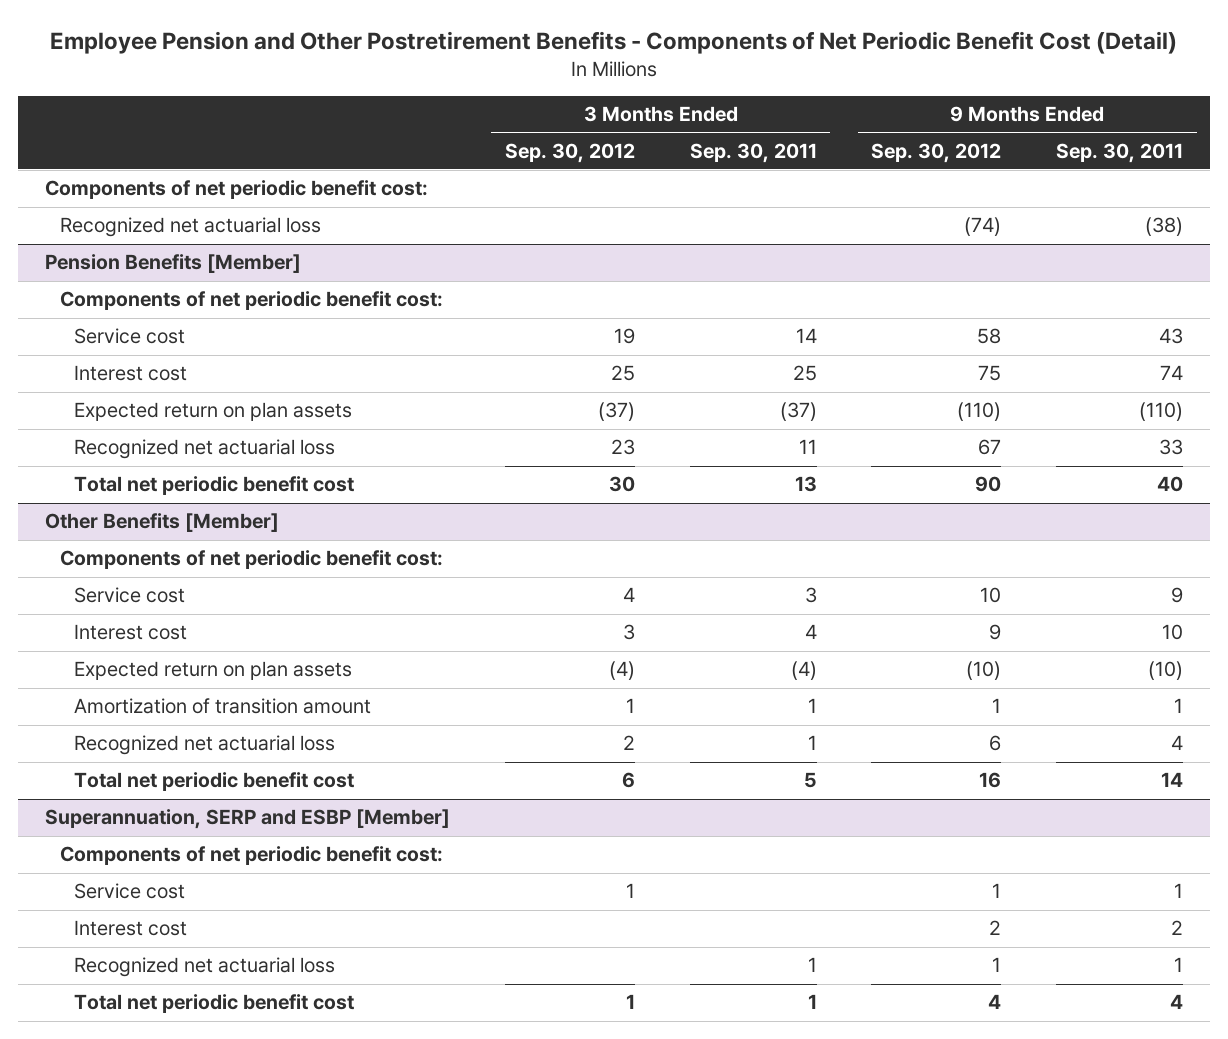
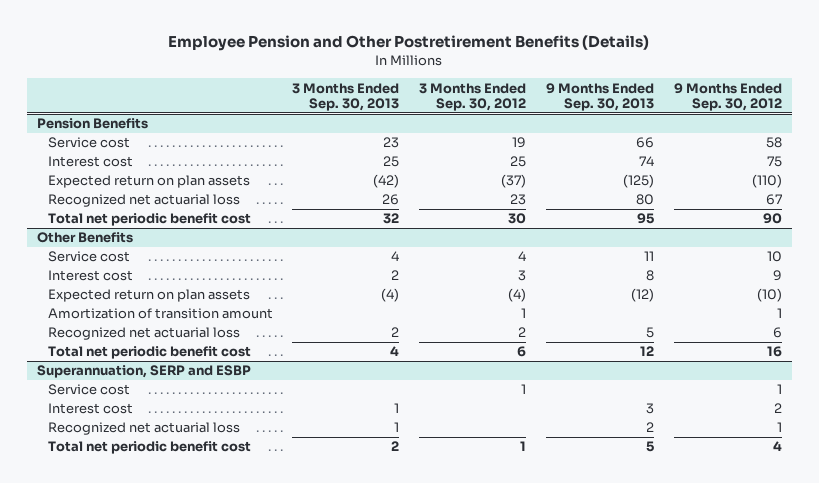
- Employee Pension and Other Postretirement Benefits - Components of Net Periodic Benefit Cost (Detail)
+ Employee Pension and Other Postretirement Benefits (Details)
- | 3 Months Ended Sep. 30, 2012 | 3 Months Ended Sep. 30, 2011 | 9 Months Ended Sep. 30, 2012 | 9 Months Ended Sep. 30, 2011
+ | 3 Months Ended Sep. 30, 2013 | 3 Months Ended Sep. 30, 2012 | 9 Months Ended Sep. 30, 2013 | 9 Months Ended Sep. 30, 2012
- Components of net periodic benefit cost:
- Recognized net actuarial loss | | | (74) | (38)
- Pension Benefits [Member]
- Components of net periodic benefit cost:
+ Pension Benefits
- Other Benefits [Member]
- Components of net periodic benefit cost:
+ Other Benefits
- Superannuation, SERP and ESBP [Member]
- Components of net periodic benefit cost:
+ Superannuation, SERP and ESBP

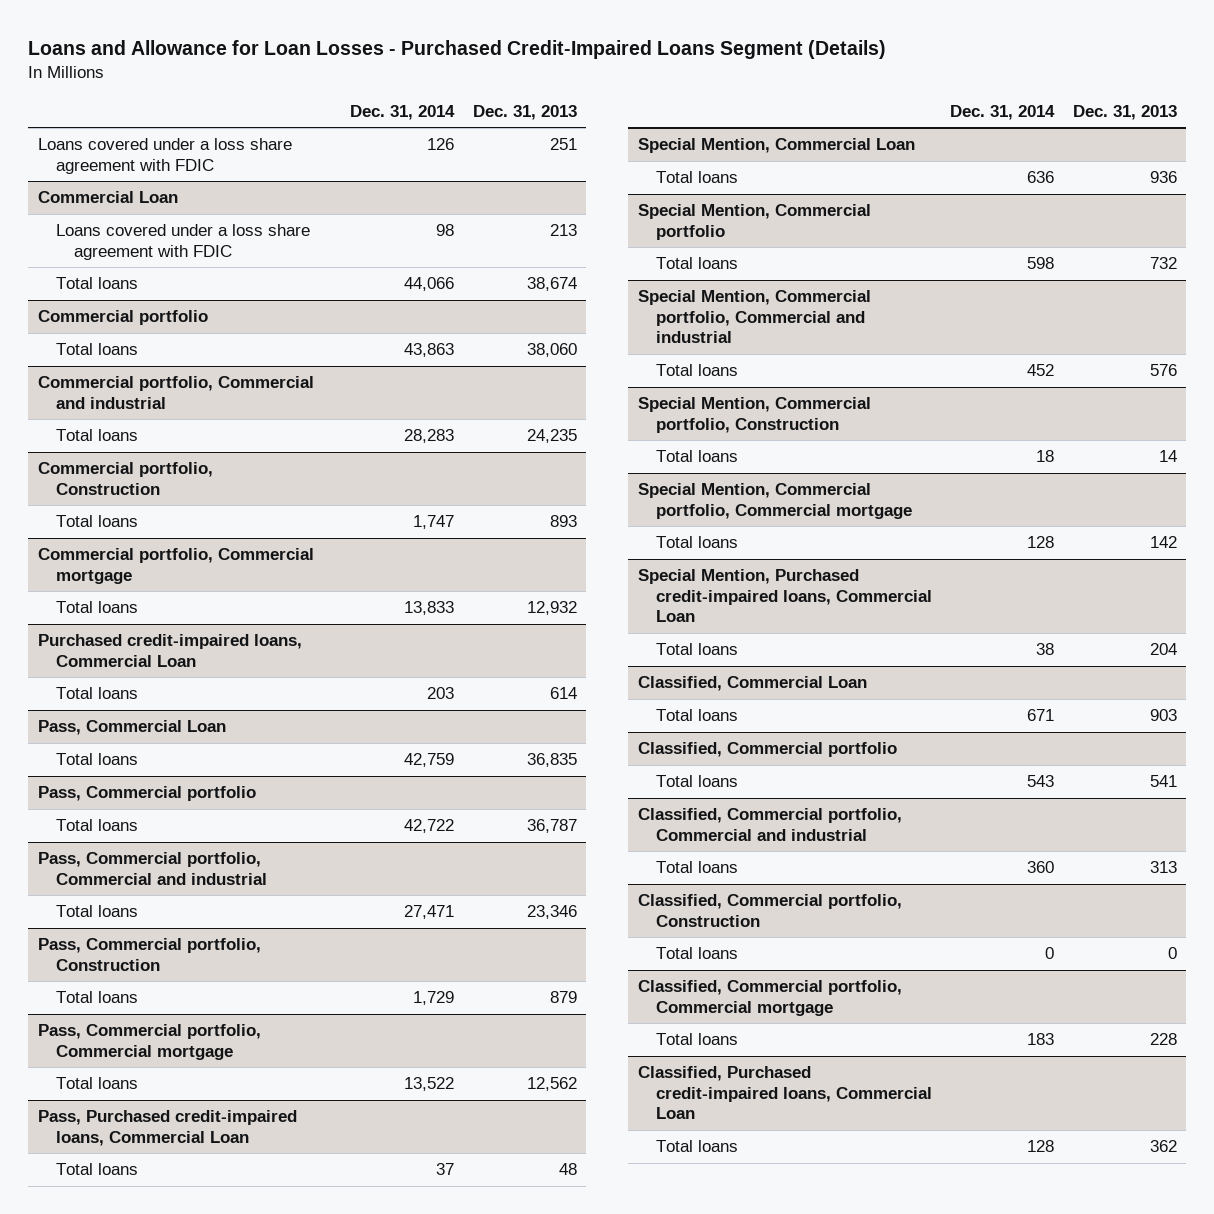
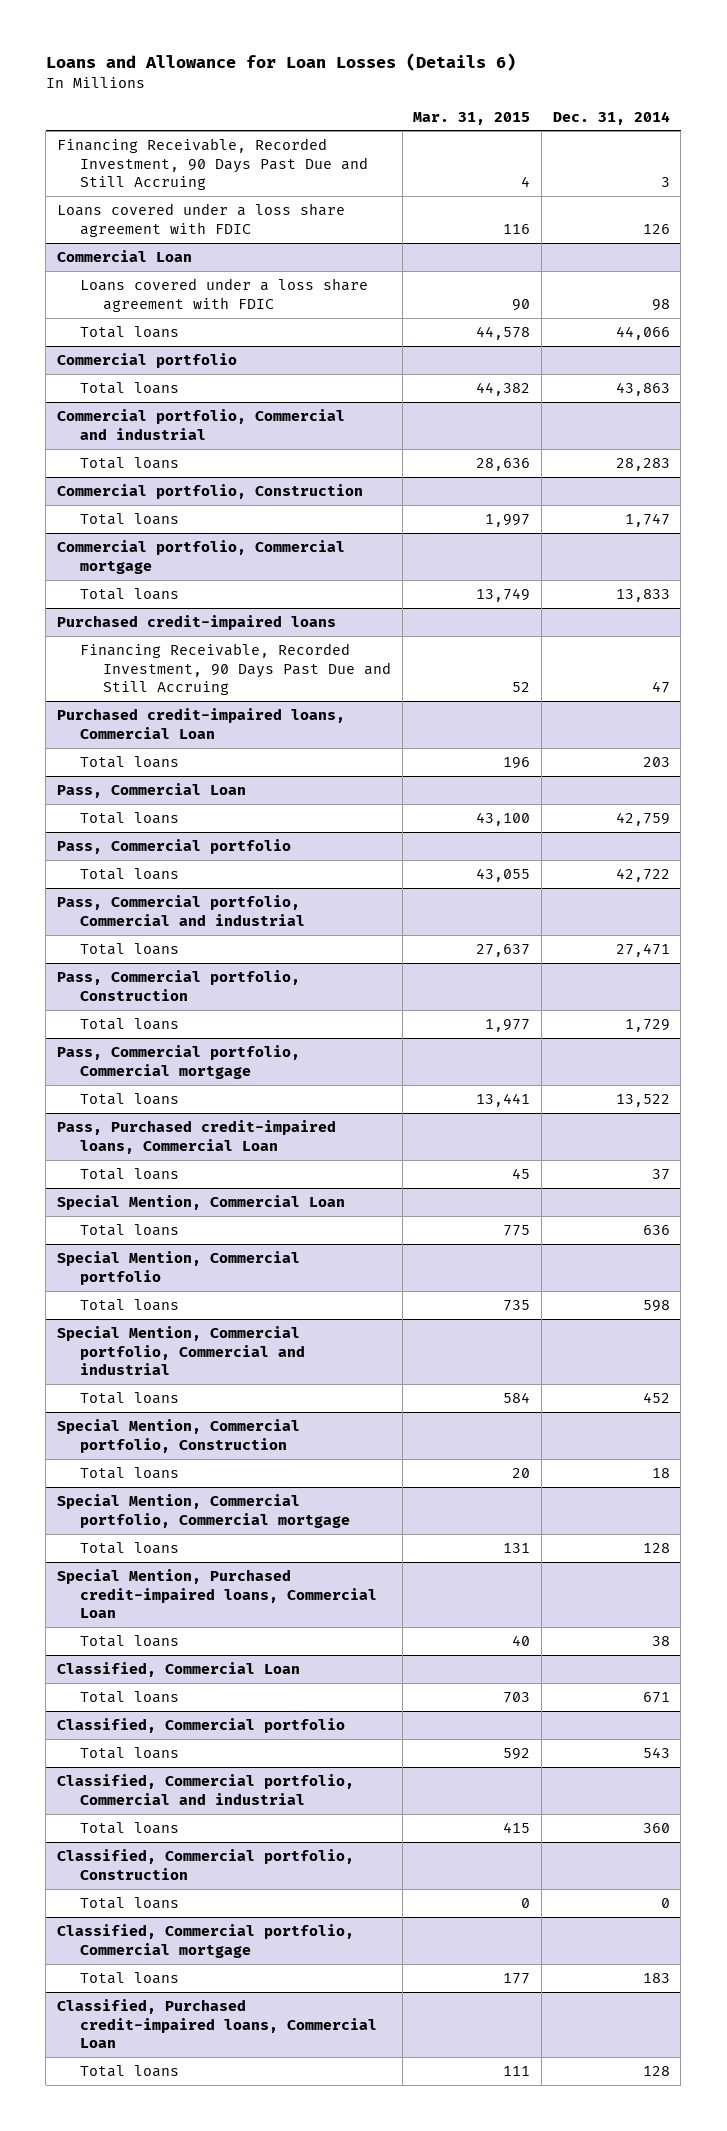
- Loans and Allowance for Loan Losses - Purchased Credit-Impaired Loans Segment (Details)
+ Loans and Allowance for Loan Losses (Details 6)
- | Dec. 31, 2014 | Dec. 31, 2013
+ | Mar. 31, 2015 | Dec. 31, 2014
+ Financing Receivable, Recorded Investment, 90 Days Past Due and Still Accruing | 4 | 3
+ Purchased credit-impaired loans
+ Financing Receivable, Recorded Investment, 90 Days Past Due and Still Accruing | 52 | 47

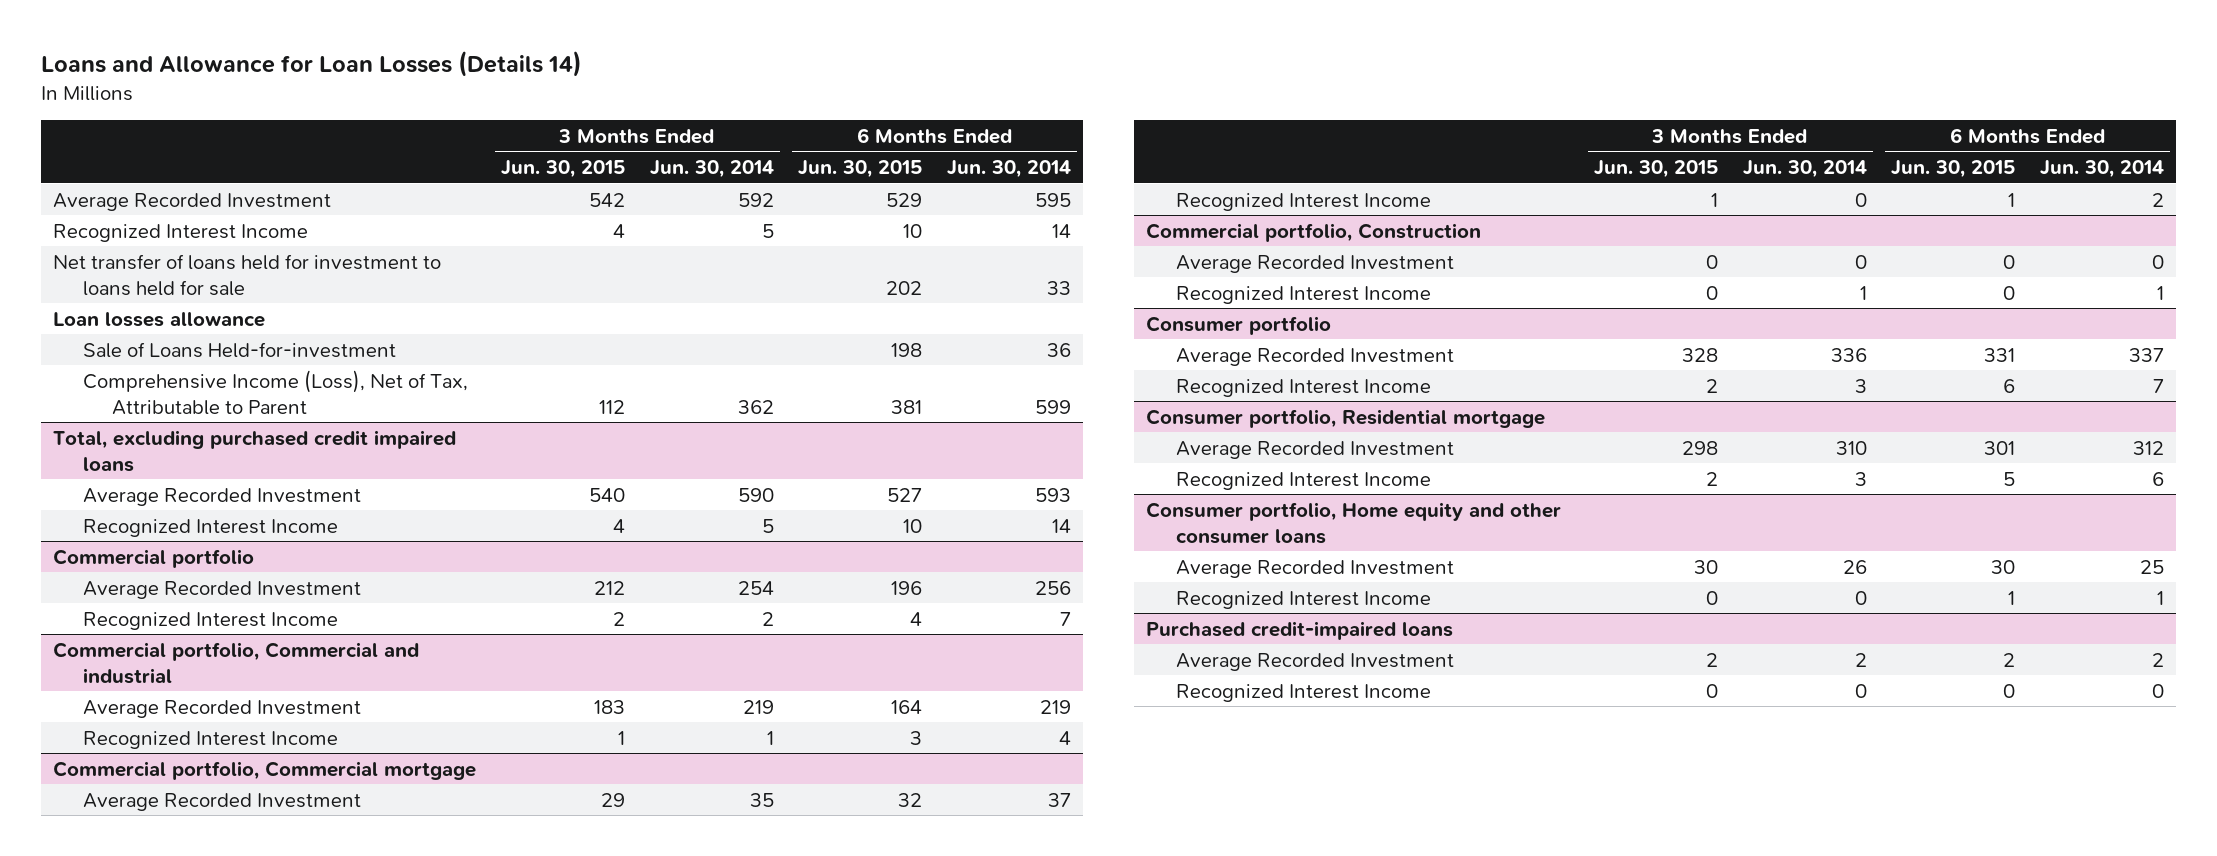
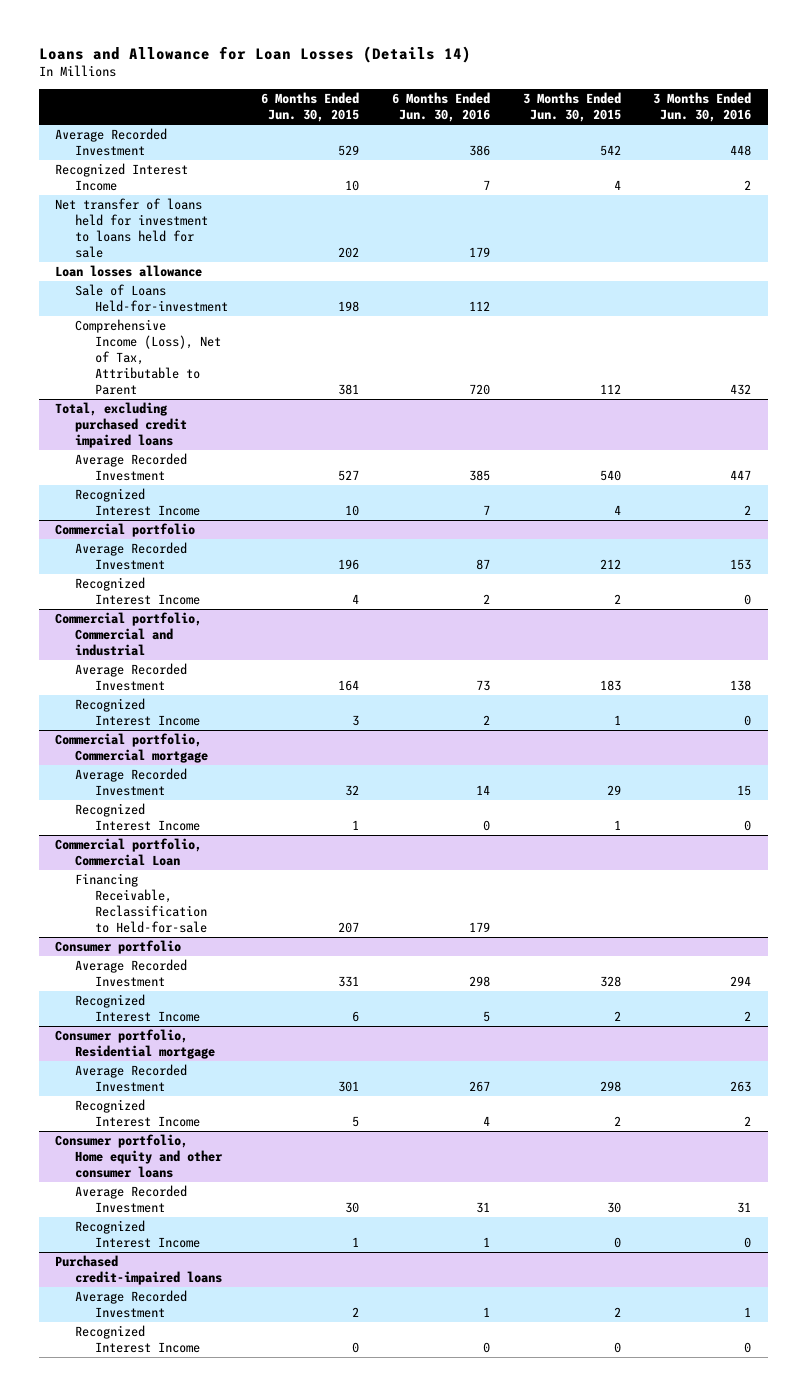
- | 3 Months Ended Jun. 30, 2015 | 3 Months Ended Jun. 30, 2014 | 6 Months Ended Jun. 30, 2015 | 6 Months Ended Jun. 30, 2014
+ | 6 Months Ended Jun. 30, 2015 | 6 Months Ended Jun. 30, 2016 | 3 Months Ended Jun. 30, 2015 | 3 Months Ended Jun. 30, 2016
- Commercial portfolio, Construction
- Average Recorded Investment | 0 | 0 | 0 | 0
- Recognized Interest Income | 0 | 1 | 0 | 1
+ Commercial portfolio, Commercial Loan
+ Financing Receivable, Reclassification to Held-for-sale | 207 | 179 | |

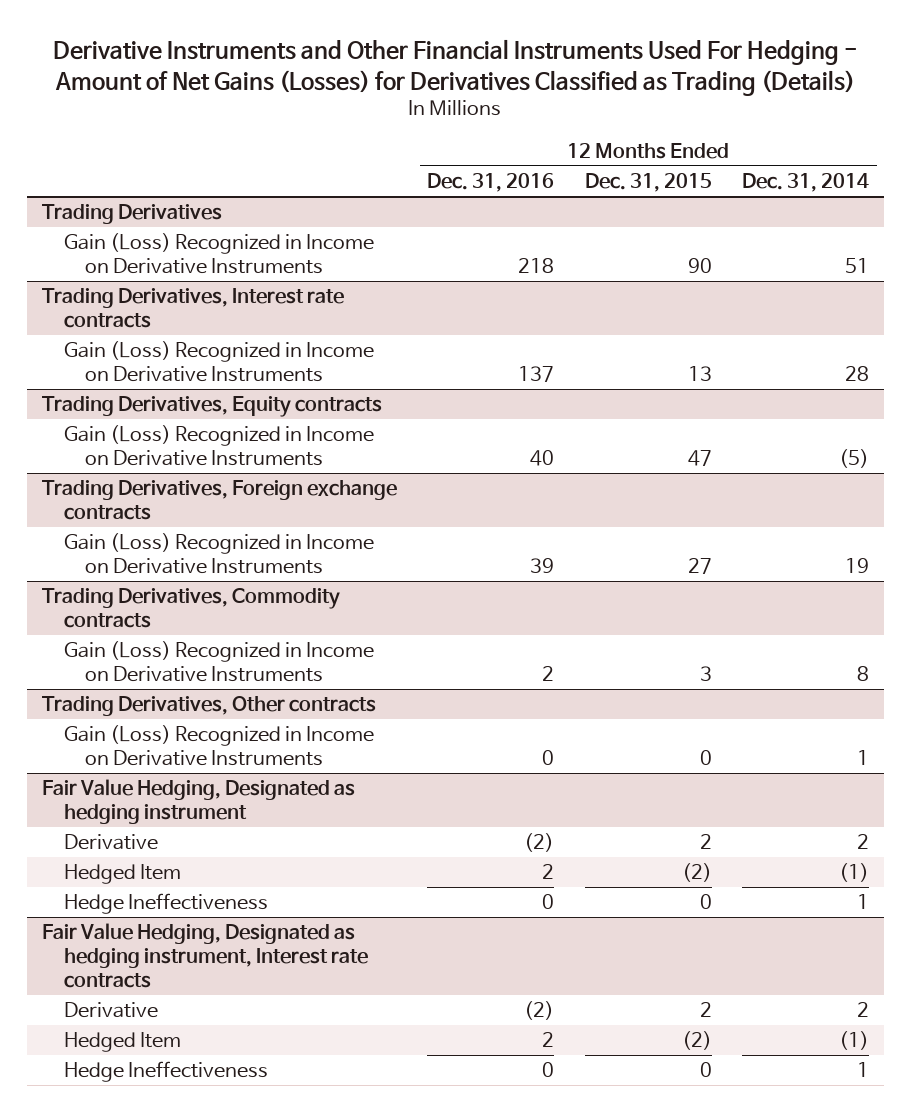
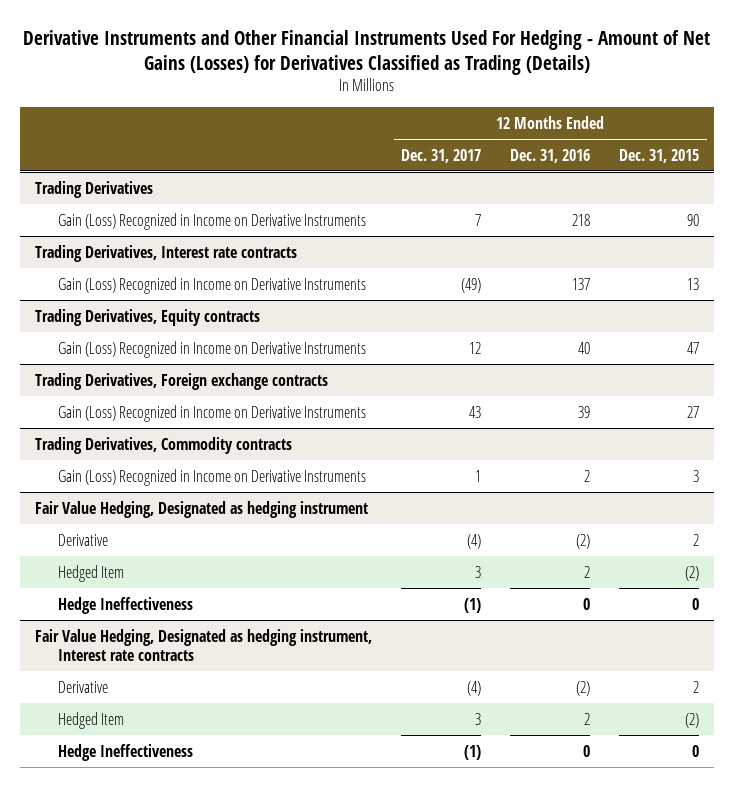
- | 12 Months Ended Dec. 31, 2016 | 12 Months Ended Dec. 31, 2015 | 12 Months Ended Dec. 31, 2014
+ | 12 Months Ended Dec. 31, 2017 | 12 Months Ended Dec. 31, 2016 | 12 Months Ended Dec. 31, 2015
- Trading Derivatives, Other contracts
- Gain (Loss) Recognized in Income on Derivative Instruments | 0 | 0 | 1

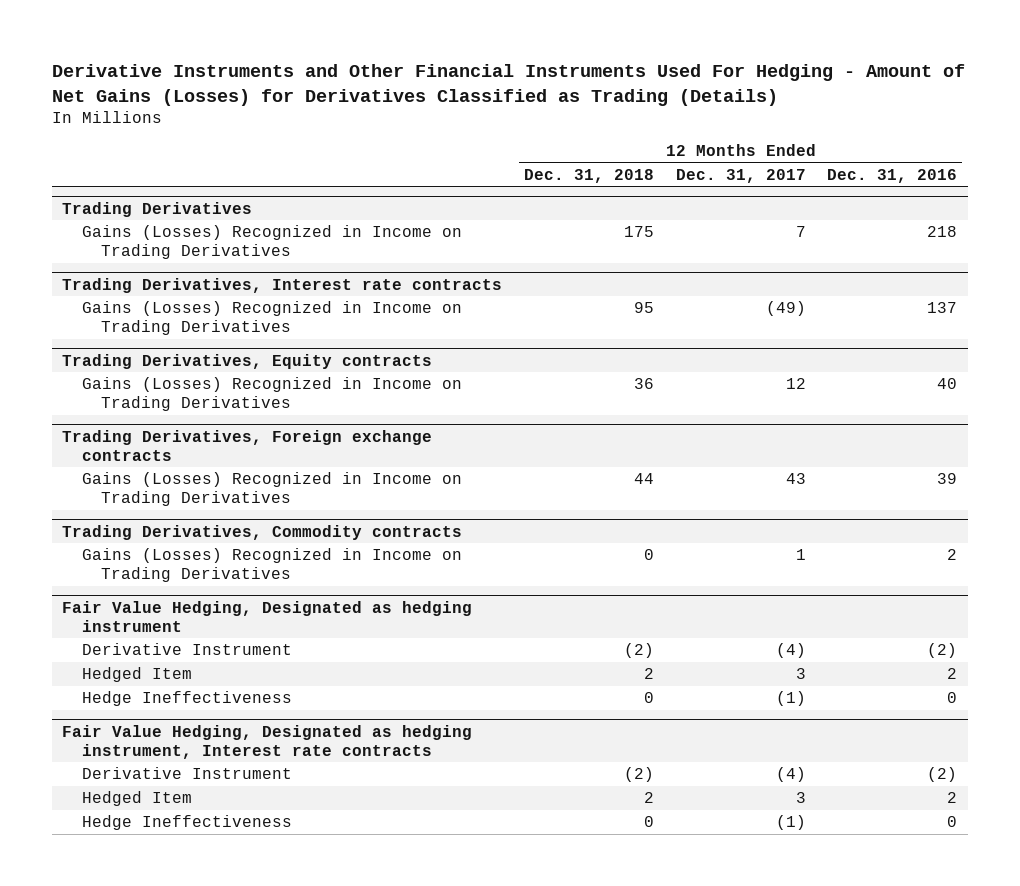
- | 12 Months Ended Dec. 31, 2017 | 12 Months Ended Dec. 31, 2016 | 12 Months Ended Dec. 31, 2015
+ | 12 Months Ended Dec. 31, 2018 | 12 Months Ended Dec. 31, 2017 | 12 Months Ended Dec. 31, 2016
@ Trading Derivatives
- Gain (Loss) Recognized in Income on Derivative Instruments | 7 | 218 | 90
+ Gains (Losses) Recognized in Income on Trading Derivatives | 175 | 7 | 218
@ Trading Derivatives, Interest rate contracts
- Gain (Loss) Recognized in Income on Derivative Instruments | (49) | 137 | 13
+ Gains (Losses) Recognized in Income on Trading Derivatives | 95 | (49) | 137
@ Trading Derivatives, Equity contracts
- Gain (Loss) Recognized in Income on Derivative Instruments | 12 | 40 | 47
+ Gains (Losses) Recognized in Income on Trading Derivatives | 36 | 12 | 40
@ Trading Derivatives, Foreign exchange contracts
- Gain (Loss) Recognized in Income on Derivative Instruments | 43 | 39 | 27
+ Gains (Losses) Recognized in Income on Trading Derivatives | 44 | 43 | 39
@ Trading Derivatives, Commodity contracts
- Gain (Loss) Recognized in Income on Derivative Instruments | 1 | 2 | 3
+ Gains (Losses) Recognized in Income on Trading Derivatives | 0 | 1 | 2
@ Fair Value Hedging, Designated as hedging instrument
- Derivative | (4) | (2) | 2
+ Derivative Instrument | (2) | (4) | (2)
@ Fair Value Hedging, Designated as hedging instrument, Interest rate contracts
- Derivative | (4) | (2) | 2
+ Derivative Instrument | (2) | (4) | (2)

